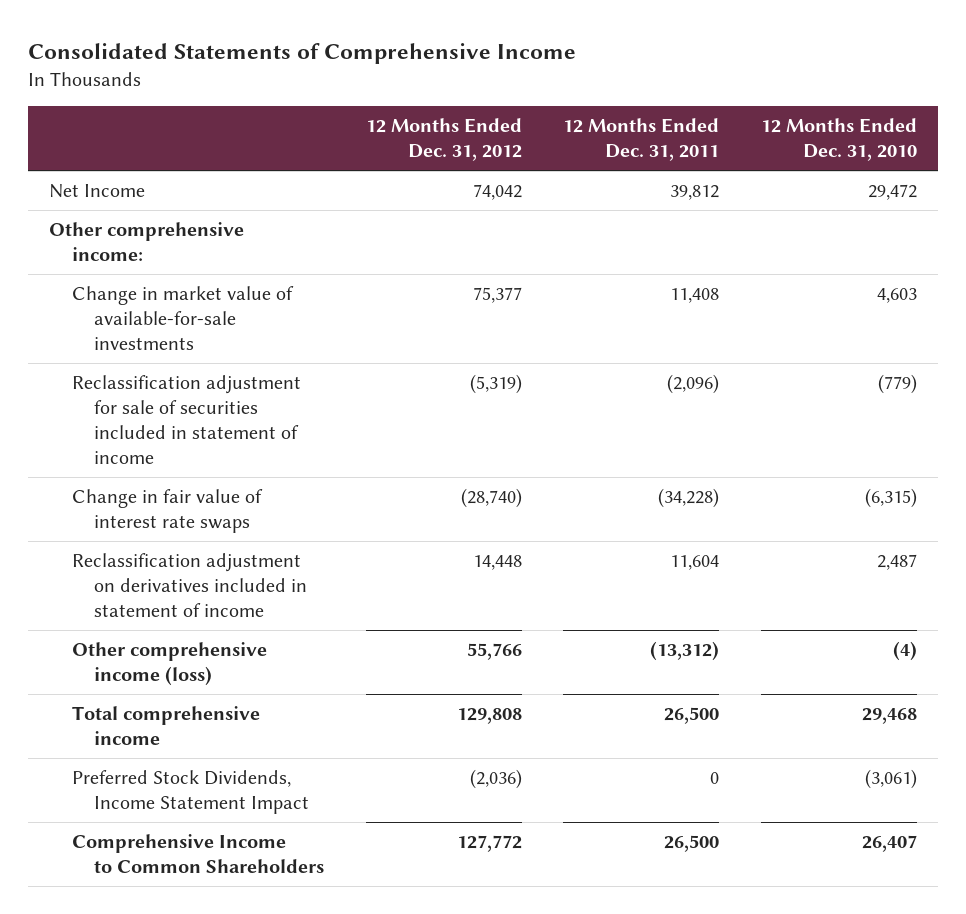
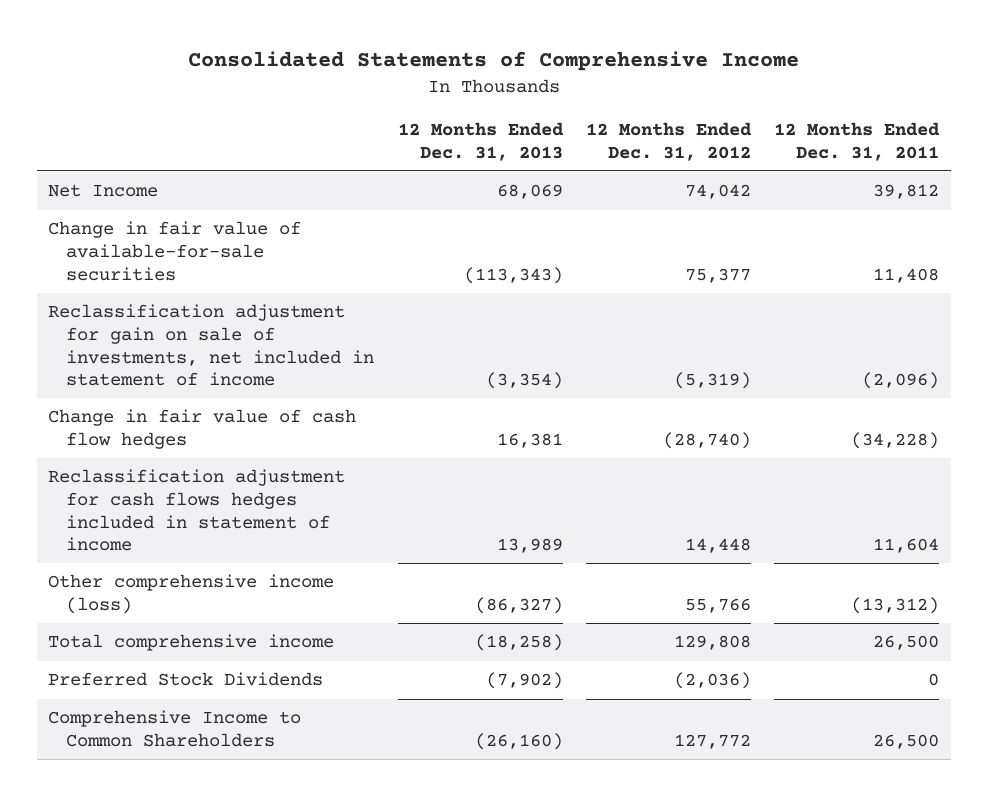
- | 12 Months Ended Dec. 31, 2012 | 12 Months Ended Dec. 31, 2011 | 12 Months Ended Dec. 31, 2010
+ | 12 Months Ended Dec. 31, 2013 | 12 Months Ended Dec. 31, 2012 | 12 Months Ended Dec. 31, 2011
- Other comprehensive income:
- Change in market value of available-for-sale investments | 75,377 | 11,408 | 4,603
- Reclassification adjustment for sale of securities included in statement of income | (5,319) | (2,096) | (779)
- Change in fair value of interest rate swaps | (28,740) | (34,228) | (6,315)
- Reclassification adjustment on derivatives included in statement of income | 14,448 | 11,604 | 2,487
+ Change in fair value of available-for-sale securities | (113,343) | 75,377 | 11,408
+ Reclassification adjustment for gain on sale of investments, net included in statement of income | (3,354) | (5,319) | (2,096)
+ Change in fair value of cash flow hedges | 16,381 | (28,740) | (34,228)
+ Reclassification adjustment for cash flows hedges included in statement of income | 13,989 | 14,448 | 11,604
- Preferred Stock Dividends, Income Statement Impact | (2,036) | 0 | (3,061)
+ Preferred Stock Dividends | (7,902) | (2,036) | 0

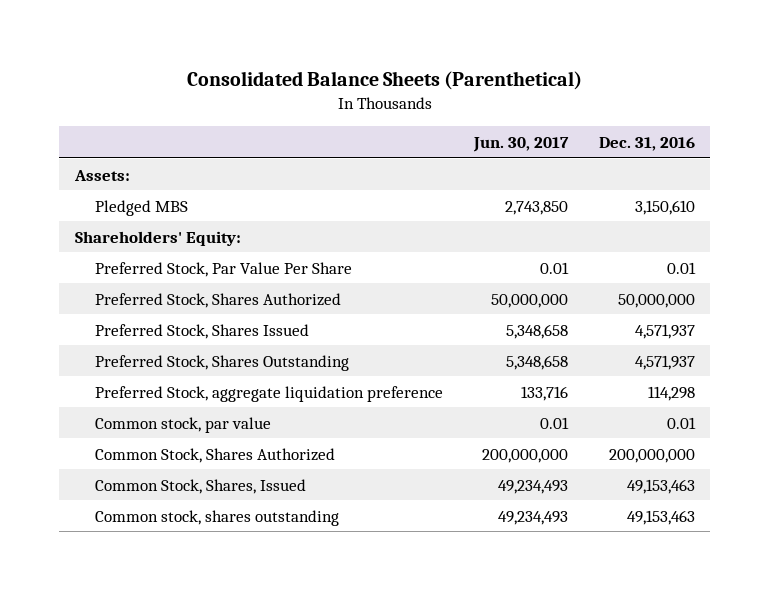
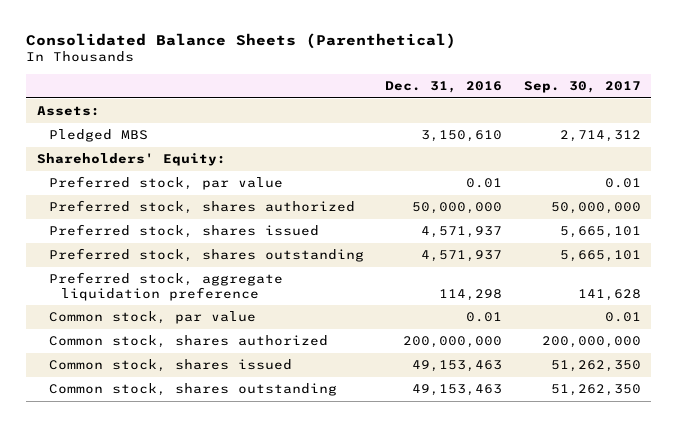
- | Jun. 30, 2017 | Dec. 31, 2016
+ | Dec. 31, 2016 | Sep. 30, 2017
- Preferred Stock, Par Value Per Share | 0.01 | 0.01
- Preferred Stock, Shares Authorized | 50,000,000 | 50,000,000
- Preferred Stock, Shares Issued | 5,348,658 | 4,571,937
- Preferred Stock, Shares Outstanding | 5,348,658 | 4,571,937
- Preferred Stock, aggregate liquidation preference | 133,716 | 114,298
+ Preferred stock, par value | 0.01 | 0.01
+ Preferred stock, shares authorized | 50,000,000 | 50,000,000
+ Preferred stock, shares issued | 4,571,937 | 5,665,101
+ Preferred stock, shares outstanding | 4,571,937 | 5,665,101
+ Preferred stock, aggregate liquidation preference | 114,298 | 141,628
- Common Stock, Shares Authorized | 200,000,000 | 200,000,000
- Common Stock, Shares, Issued | 49,234,493 | 49,153,463
+ Common stock, shares authorized | 200,000,000 | 200,000,000
+ Common stock, shares issued | 49,153,463 | 51,262,350

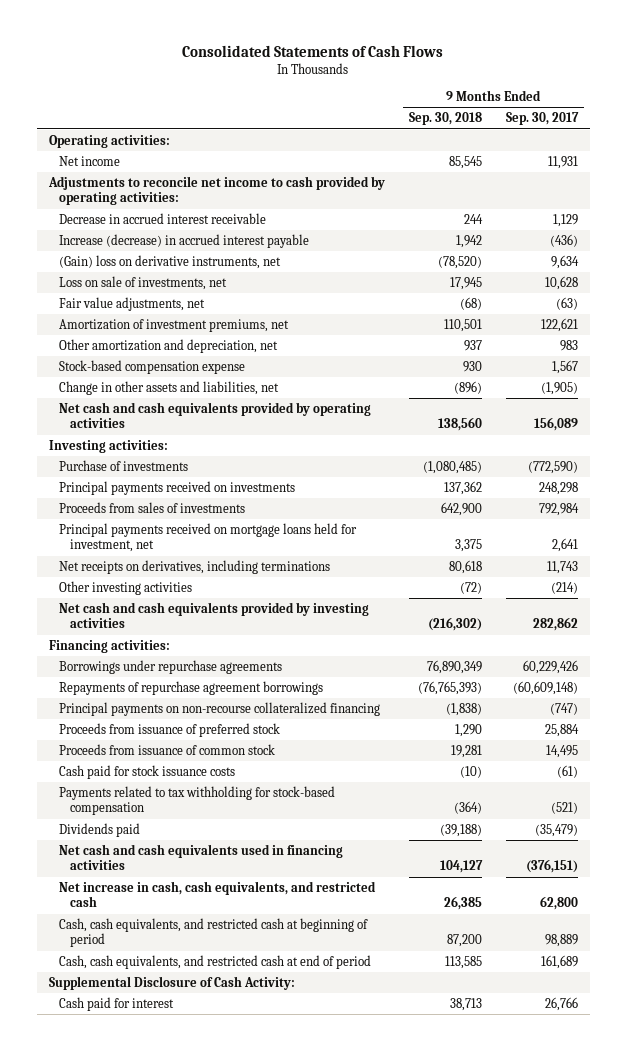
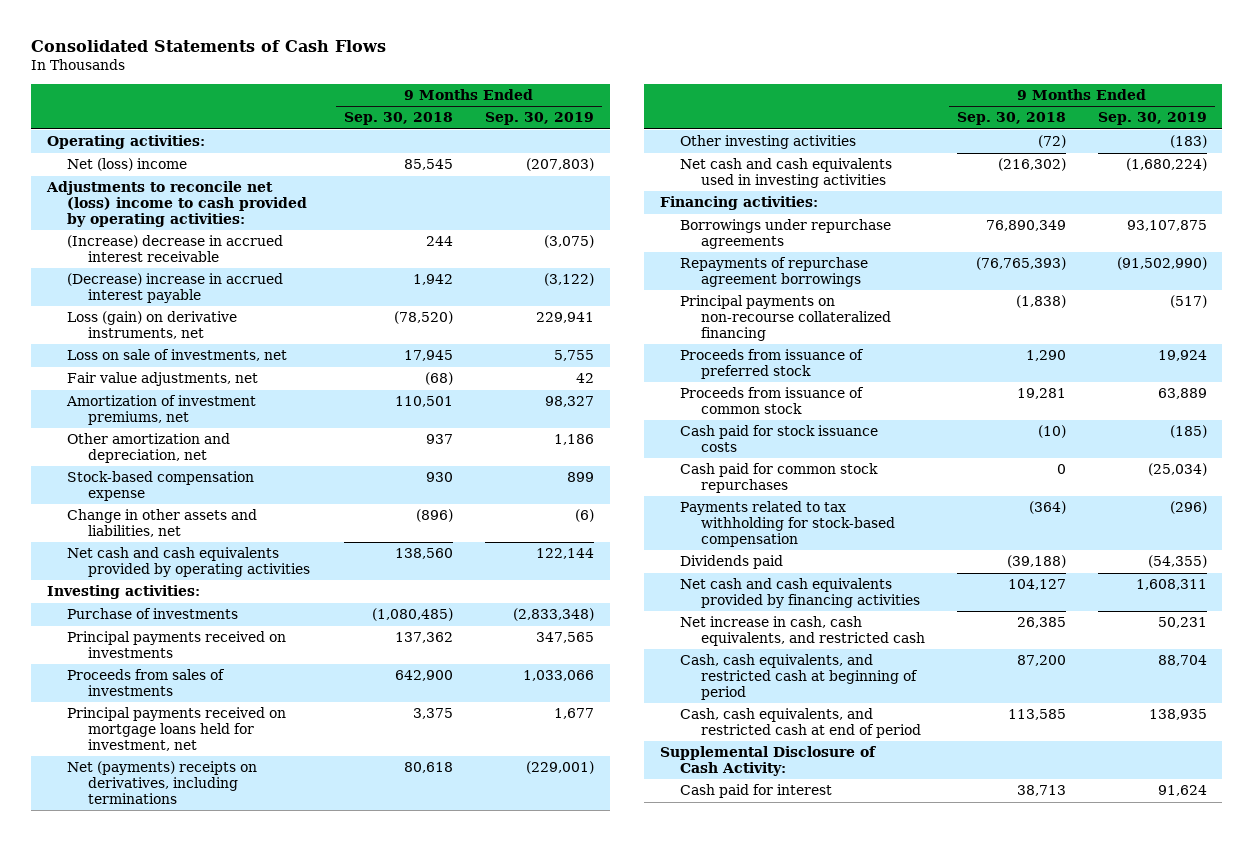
- | 9 Months Ended Sep. 30, 2018 | 9 Months Ended Sep. 30, 2017
+ | 9 Months Ended Sep. 30, 2018 | 9 Months Ended Sep. 30, 2019
- Net income | 85,545 | 11,931
- Adjustments to reconcile net income to cash provided by operating activities:
- Decrease in accrued interest receivable | 244 | 1,129
- Increase (decrease) in accrued interest payable | 1,942 | (436)
- (Gain) loss on derivative instruments, net | (78,520) | 9,634
+ Net (loss) income | 85,545 | (207,803)
+ Adjustments to reconcile net (loss) income to cash provided by operating activities:
+ (Increase) decrease in accrued interest receivable | 244 | (3,075)
+ (Decrease) increase in accrued interest payable | 1,942 | (3,122)
+ Loss (gain) on derivative instruments, net | (78,520) | 229,941
- Net receipts on derivatives, including terminations | 80,618 | 11,743
+ Net (payments) receipts on derivatives, including terminations | 80,618 | (229,001)
- Net cash and cash equivalents provided by investing activities | (216,302) | 282,862
+ Net cash and cash equivalents used in investing activities | (216,302) | (1,680,224)
+ Cash paid for common stock repurchases | 0 | (25,034)
- Net cash and cash equivalents used in financing activities | 104,127 | (376,151)
+ Net cash and cash equivalents provided by financing activities | 104,127 | 1,608,311

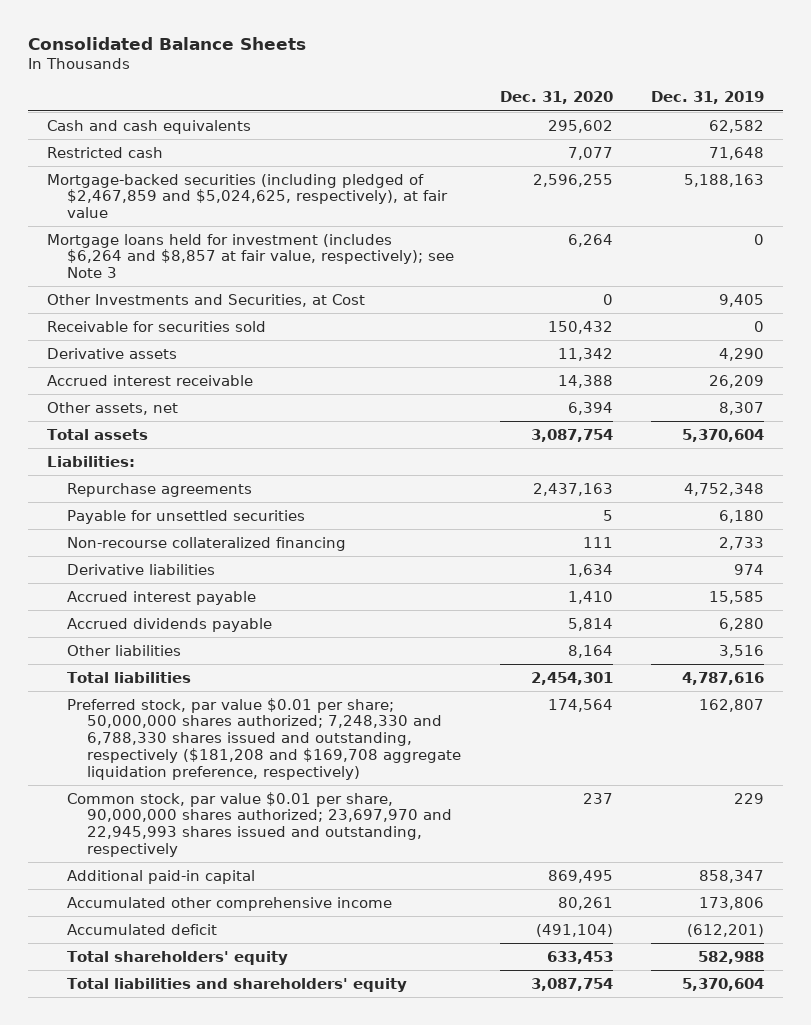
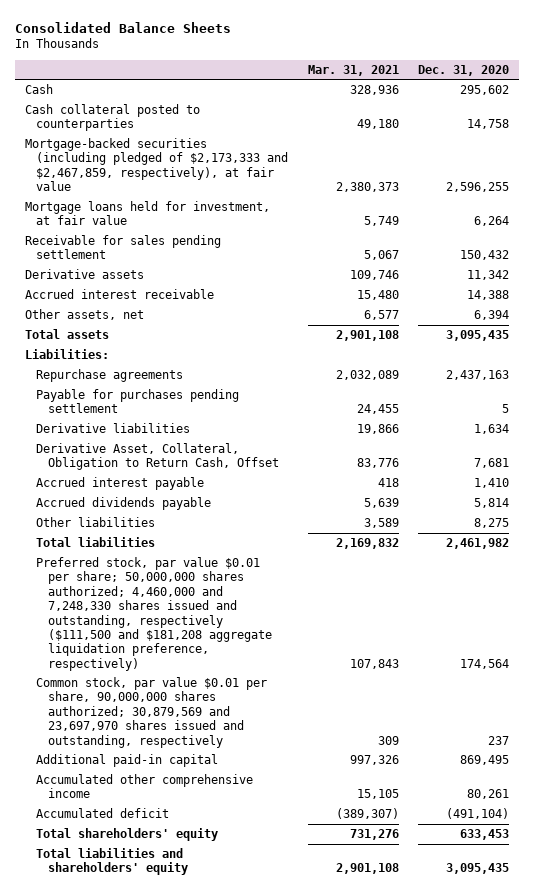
- | Dec. 31, 2020 | Dec. 31, 2019
+ | Mar. 31, 2021 | Dec. 31, 2020
- Cash and cash equivalents | 295,602 | 62,582
- Restricted cash | 7,077 | 71,648
- Mortgage-backed securities (including pledged of $2,467,859 and $5,024,625, respectively), at fair value | 2,596,255 | 5,188,163
- Mortgage loans held for investment (includes $6,264 and $8,857 at fair value, respectively); see Note 3 | 6,264 | 0
- Other Investments and Securities, at Cost | 0 | 9,405
- Receivable for securities sold | 150,432 | 0
+ Cash | 328,936 | 295,602
+ Cash collateral posted to counterparties | 49,180 | 14,758
+ Mortgage-backed securities (including pledged of $2,173,333 and $2,467,859, respectively), at fair value | 2,380,373 | 2,596,255
+ Mortgage loans held for investment, at fair value | 5,749 | 6,264
+ Receivable for sales pending settlement | 5,067 | 150,432
- Total assets | 3,087,754 | 5,370,604
+ Total assets | 2,901,108 | 3,095,435
- Payable for unsettled securities | 5 | 6,180
- Non-recourse collateralized financing | 111 | 2,733
+ Payable for purchases pending settlement | 24,455 | 5
+ Derivative Asset, Collateral, Obligation to Return Cash, Offset | 83,776 | 7,681
- Other liabilities | 8,164 | 3,516
- Total liabilities | 2,454,301 | 4,787,616
- Preferred stock, par value $0.01 per share; 50,000,000 shares authorized; 7,248,330 and 6,788,330 shares issued and outstanding, respectively ($181,208 and $169,708 aggregate liquidation preference, respectively) | 174,564 | 162,807
- Common stock, par value $0.01 per share, 90,000,000 shares authorized; 23,697,970 and 22,945,993 shares issued and outstanding, respectively | 237 | 229
+ Other liabilities | 3,589 | 8,275
+ Total liabilities | 2,169,832 | 2,461,982
+ Preferred stock, par value $0.01 per share; 50,000,000 shares authorized; 4,460,000 and 7,248,330 shares issued and outstanding, respectively ($111,500 and $181,208 aggregate liquidation preference, respectively) | 107,843 | 174,564
+ Common stock, par value $0.01 per share, 90,000,000 shares authorized; 30,879,569 and 23,697,970 shares issued and outstanding, respectively | 309 | 237
- Total liabilities and shareholders' equity | 3,087,754 | 5,370,604
+ Total liabilities and shareholders' equity | 2,901,108 | 3,095,435

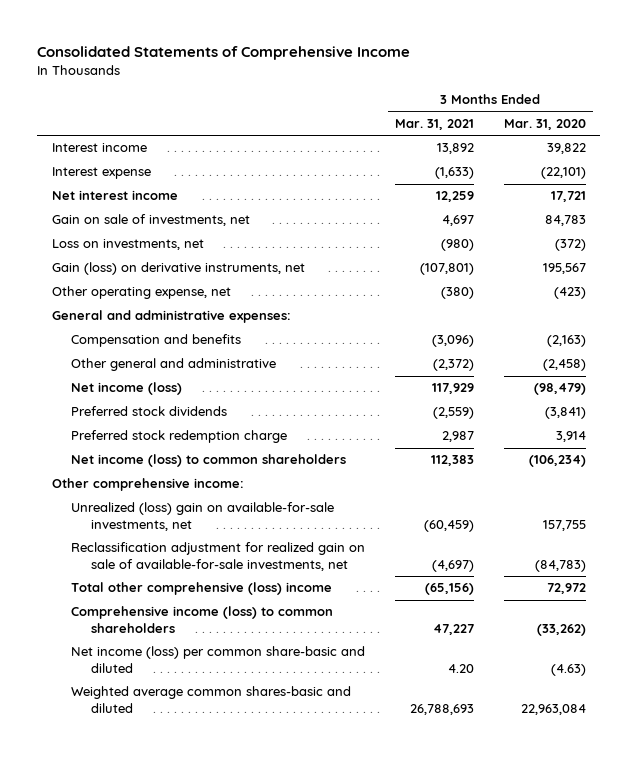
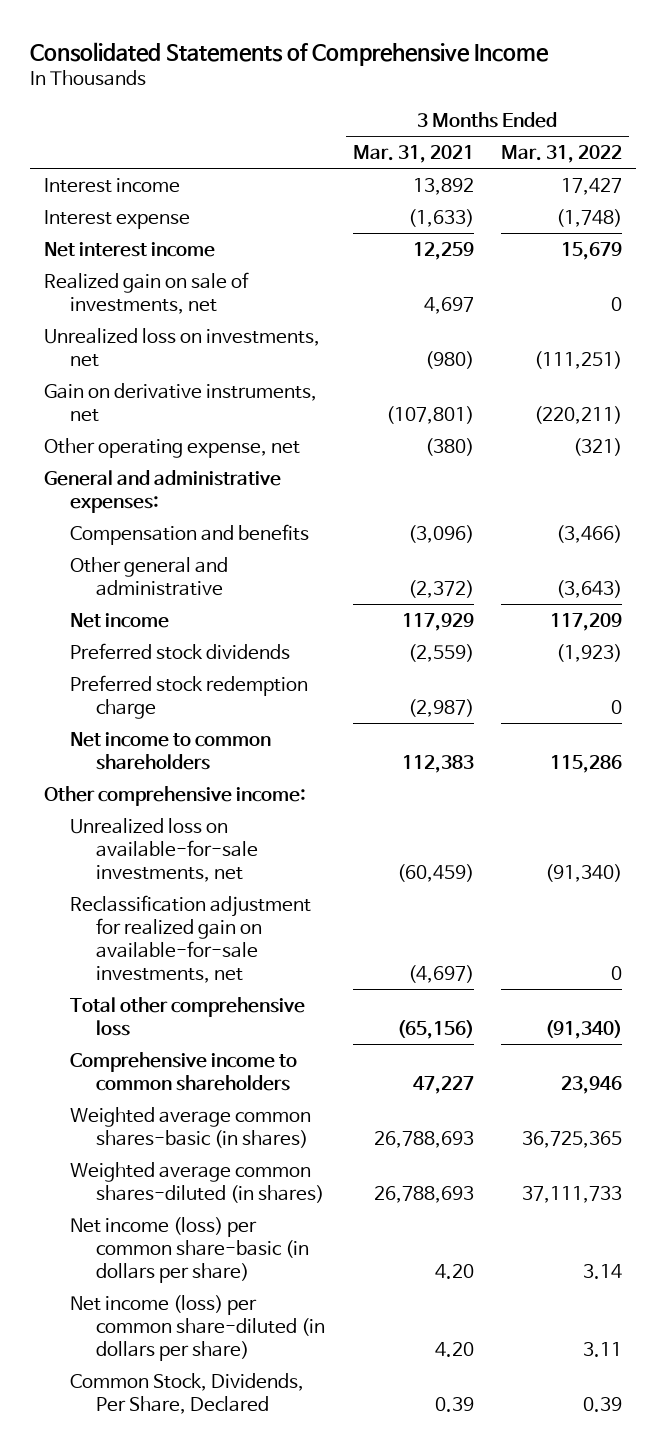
- | 3 Months Ended Mar. 31, 2021 | 3 Months Ended Mar. 31, 2020
+ | 3 Months Ended Mar. 31, 2021 | 3 Months Ended Mar. 31, 2022
- Gain on sale of investments, net | 4,697 | 84,783
- Loss on investments, net | (980) | (372)
- Gain (loss) on derivative instruments, net | (107,801) | 195,567
+ Realized gain on sale of investments, net | 4,697 | 0
+ Unrealized loss on investments, net | (980) | (111,251)
+ Gain on derivative instruments, net | (107,801) | (220,211)
- Net income (loss) | 117,929 | (98,479)
+ Net income | 117,929 | 117,209
- Preferred stock redemption charge | 2,987 | 3,914
- Net income (loss) to common shareholders | 112,383 | (106,234)
+ Preferred stock redemption charge | (2,987) | 0
+ Net income to common shareholders | 112,383 | 115,286
- Unrealized (loss) gain on available-for-sale investments, net | (60,459) | 157,755
- Reclassification adjustment for realized gain on sale of available-for-sale investments, net | (4,697) | (84,783)
- Total other comprehensive (loss) income | (65,156) | 72,972
- Comprehensive income (loss) to common shareholders | 47,227 | (33,262)
- Net income (loss) per common share-basic and diluted | 4.20 | (4.63)
- Weighted average common shares-basic and diluted | 26,788,693 | 22,963,084
+ Unrealized loss on available-for-sale investments, net | (60,459) | (91,340)
+ Reclassification adjustment for realized gain on available-for-sale investments, net | (4,697) | 0
+ Total other comprehensive loss | (65,156) | (91,340)
+ Comprehensive income to common shareholders | 47,227 | 23,946
+ Weighted average common shares-basic (in shares) | 26,788,693 | 36,725,365
+ Weighted average common shares-diluted (in shares) | 26,788,693 | 37,111,733
+ Net income (loss) per common share-basic (in dollars per share) | 4.20 | 3.14
+ Net income (loss) per common share-diluted (in dollars per share) | 4.20 | 3.11
+ Common Stock, Dividends, Per Share, Declared | 0.39 | 0.39

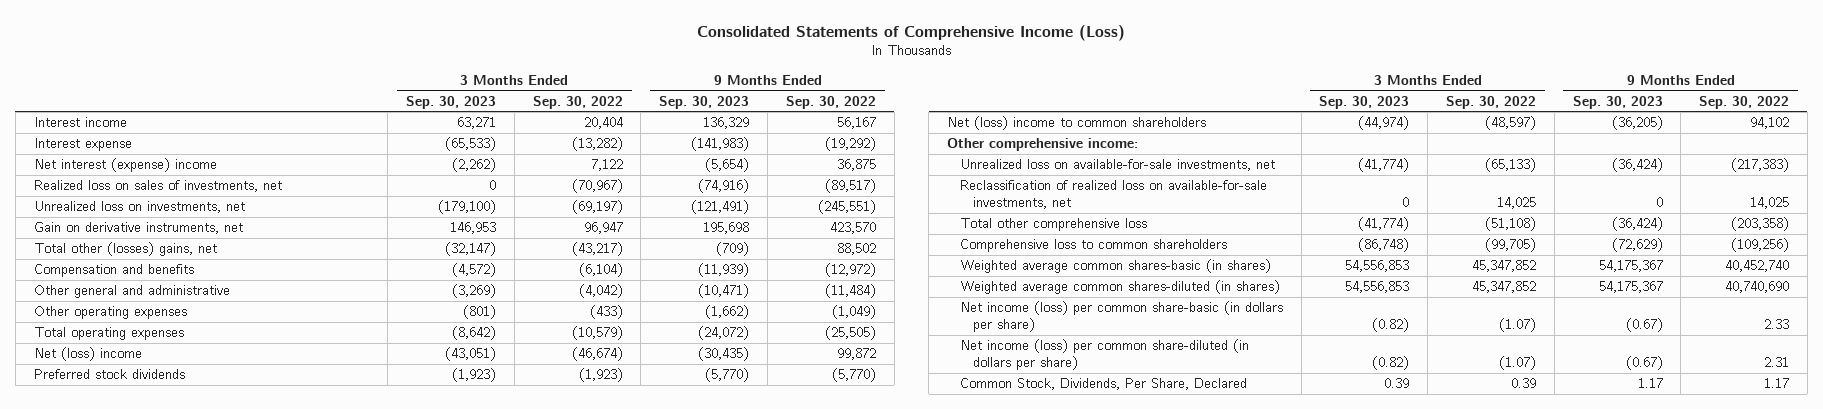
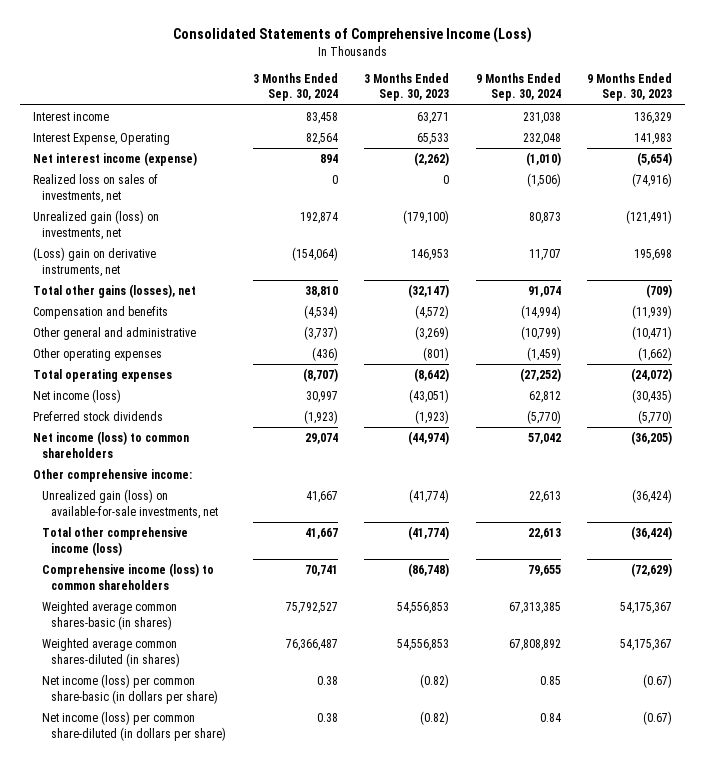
- | 3 Months Ended Sep. 30, 2023 | 3 Months Ended Sep. 30, 2022 | 9 Months Ended Sep. 30, 2023 | 9 Months Ended Sep. 30, 2022
+ | 3 Months Ended Sep. 30, 2024 | 3 Months Ended Sep. 30, 2023 | 9 Months Ended Sep. 30, 2024 | 9 Months Ended Sep. 30, 2023
- Interest expense | (65,533) | (13,282) | (141,983) | (19,292)
- Net interest (expense) income | (2,262) | 7,122 | (5,654) | 36,875
+ Interest Expense, Operating | 82,564 | 65,533 | 232,048 | 141,983
+ Net interest income (expense) | 894 | (2,262) | (1,010) | (5,654)
- Unrealized loss on investments, net | (179,100) | (69,197) | (121,491) | (245,551)
- Gain on derivative instruments, net | 146,953 | 96,947 | 195,698 | 423,570
- Total other (losses) gains, net | (32,147) | (43,217) | (709) | 88,502
+ Unrealized gain (loss) on investments, net | 192,874 | (179,100) | 80,873 | (121,491)
+ (Loss) gain on derivative instruments, net | (154,064) | 146,953 | 11,707 | 195,698
+ Total other gains (losses), net | 38,810 | (32,147) | 91,074 | (709)
- Net (loss) income | (43,051) | (46,674) | (30,435) | 99,872
+ Net income (loss) | 30,997 | (43,051) | 62,812 | (30,435)
- Net (loss) income to common shareholders | (44,974) | (48,597) | (36,205) | 94,102
+ Net income (loss) to common shareholders | 29,074 | (44,974) | 57,042 | (36,205)
- Unrealized loss on available-for-sale investments, net | (41,774) | (65,133) | (36,424) | (217,383)
- Reclassification of realized loss on available-for-sale investments, net | 0 | 14,025 | 0 | 14,025
- Total other comprehensive loss | (41,774) | (51,108) | (36,424) | (203,358)
- Comprehensive loss to common shareholders | (86,748) | (99,705) | (72,629) | (109,256)
+ Unrealized gain (loss) on available-for-sale investments, net | 41,667 | (41,774) | 22,613 | (36,424)
+ Total other comprehensive income (loss) | 41,667 | (41,774) | 22,613 | (36,424)
+ Comprehensive income (loss) to common shareholders | 70,741 | (86,748) | 79,655 | (72,629)
- Common Stock, Dividends, Per Share, Declared | 0.39 | 0.39 | 1.17 | 1.17

